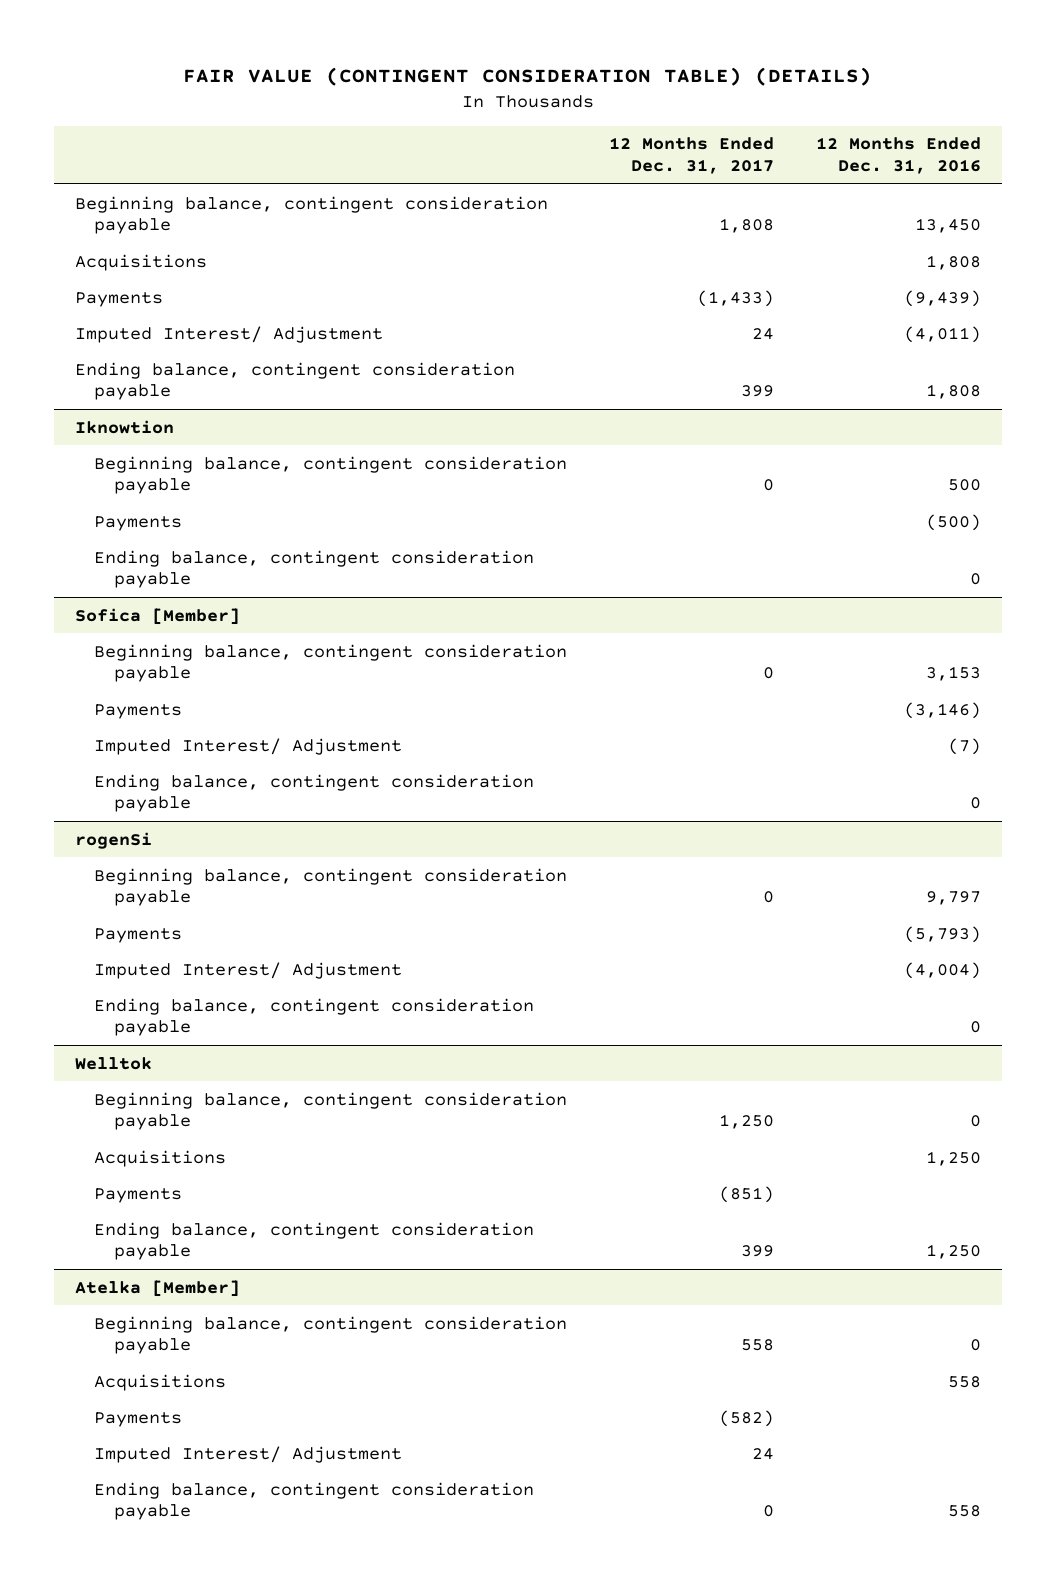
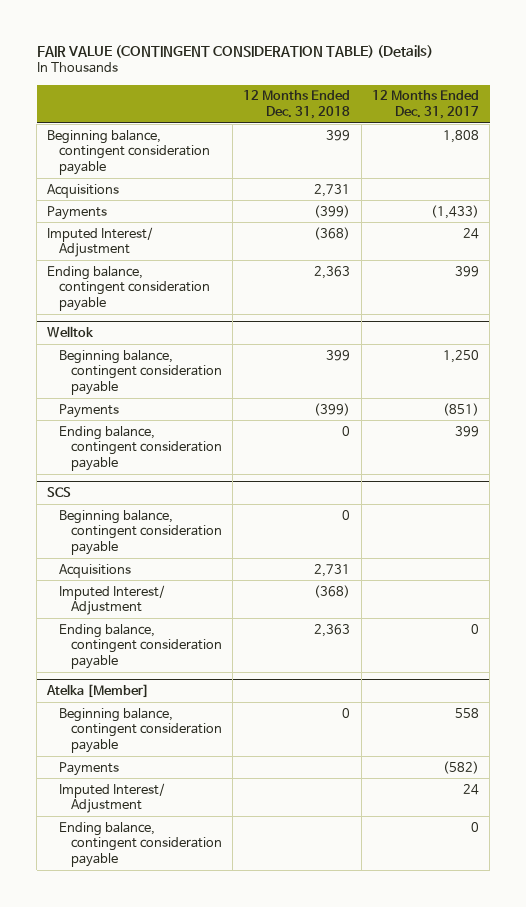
- FAIR VALUE (CONTINGENT CONSIDERATION TABLE) (DETAILS)
+ FAIR VALUE (CONTINGENT CONSIDERATION TABLE) (Details)
- | 12 Months Ended Dec. 31, 2017 | 12 Months Ended Dec. 31, 2016
+ | 12 Months Ended Dec. 31, 2018 | 12 Months Ended Dec. 31, 2017
- Iknowtion
- Beginning balance, contingent consideration payable | 0 | 500
- Payments | | (500)
- Ending balance, contingent consideration payable | | 0
- Sofica [Member]
- Beginning balance, contingent consideration payable | 0 | 3,153
- Payments | | (3,146)
- Imputed Interest/ Adjustment | | (7)
- Ending balance, contingent consideration payable | | 0
- rogenSi
- Beginning balance, contingent consideration payable | 0 | 9,797
- Payments | | (5,793)
- Imputed Interest/ Adjustment | | (4,004)
- Ending balance, contingent consideration payable | | 0
@ Welltok
- Acquisitions | | 1,250
+ SCS
+ Beginning balance, contingent consideration payable | 0 |
+ Acquisitions | 2,731 |
+ Imputed Interest/ Adjustment | (368) |
+ Ending balance, contingent consideration payable | 2,363 | 0
@ Atelka [Member]
- Acquisitions | | 558

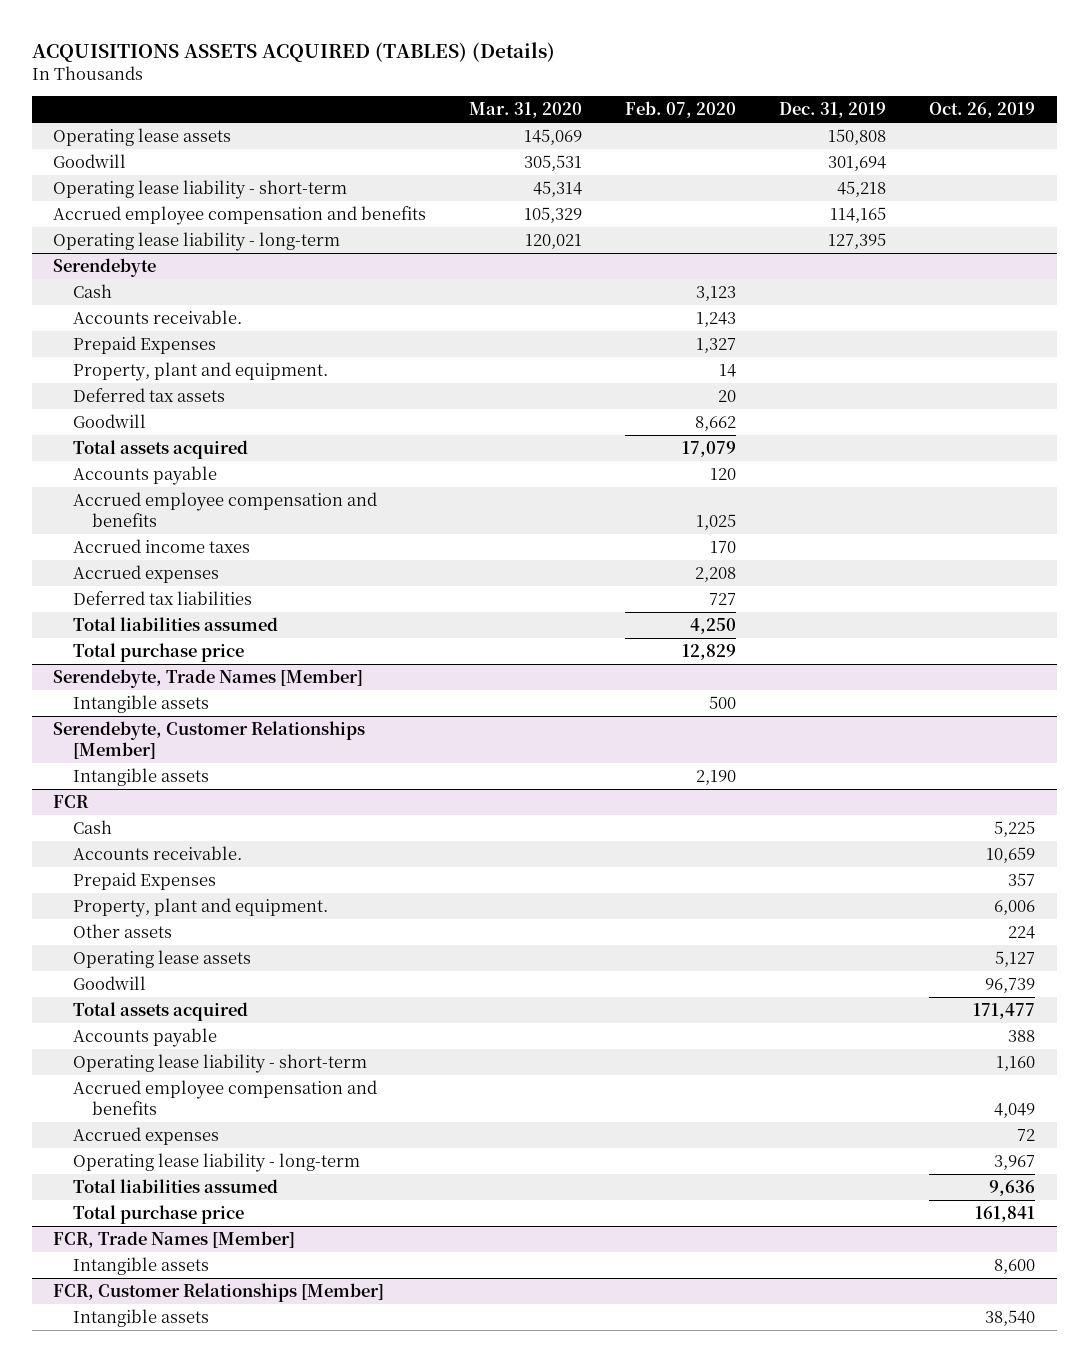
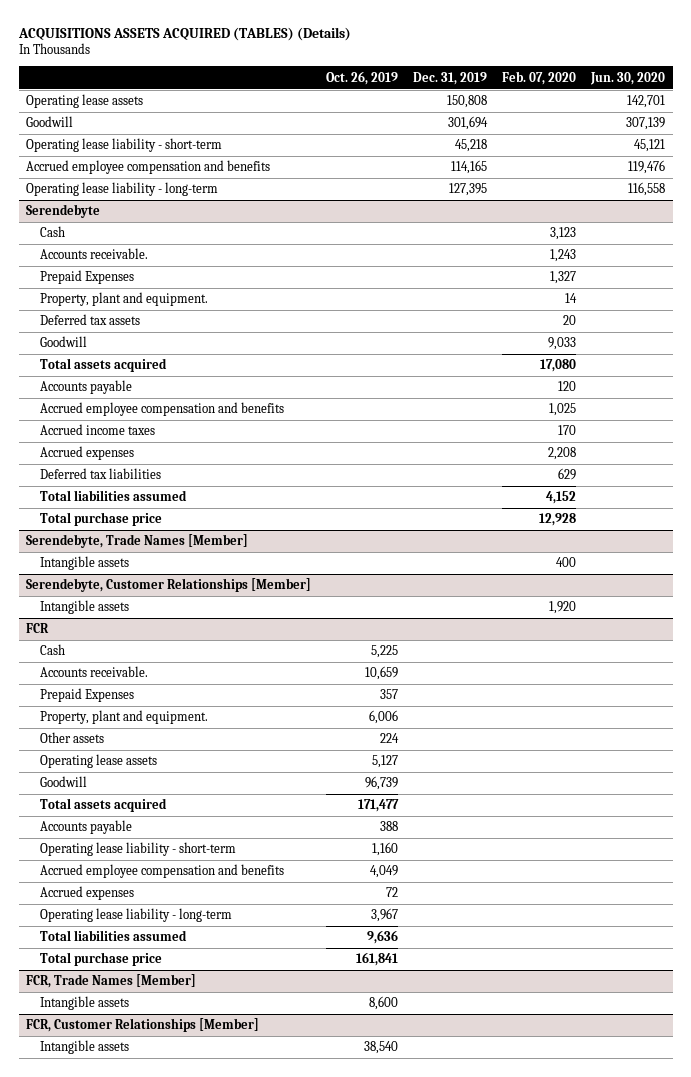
- | Mar. 31, 2020 | Feb. 07, 2020 | Dec. 31, 2019 | Oct. 26, 2019
+ | Oct. 26, 2019 | Dec. 31, 2019 | Feb. 07, 2020 | Jun. 30, 2020
@ Serendebyte
- Goodwill | | 8,662 | |
- Total assets acquired | | 17,079 | |
+ Goodwill | | | 9,033 |
+ Total assets acquired | | | 17,080 |
- Deferred tax liabilities | | 727 | |
- Total liabilities assumed | | 4,250 | |
- Total purchase price | | 12,829 | |
+ Deferred tax liabilities | | | 629 |
+ Total liabilities assumed | | | 4,152 |
+ Total purchase price | | | 12,928 |
@ Serendebyte, Trade Names [Member]
- Intangible assets | | 500 | |
+ Intangible assets | | | 400 |
@ Serendebyte, Customer Relationships [Member]
- Intangible assets | | 2,190 | |
+ Intangible assets | | | 1,920 |

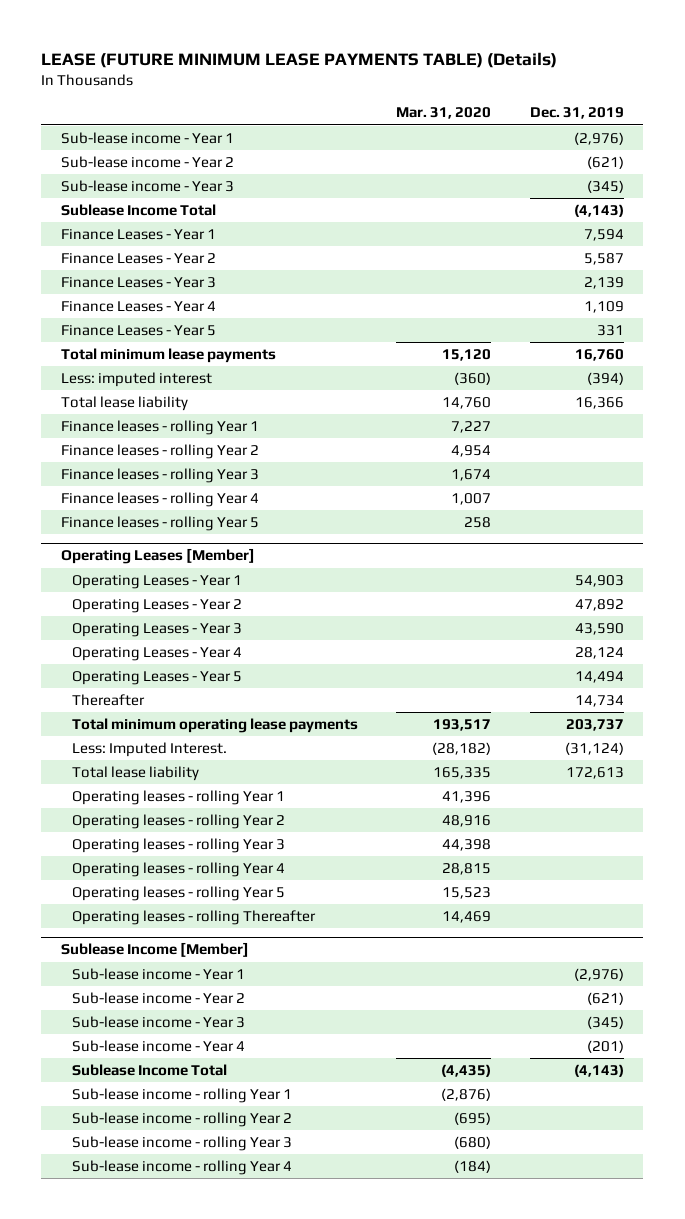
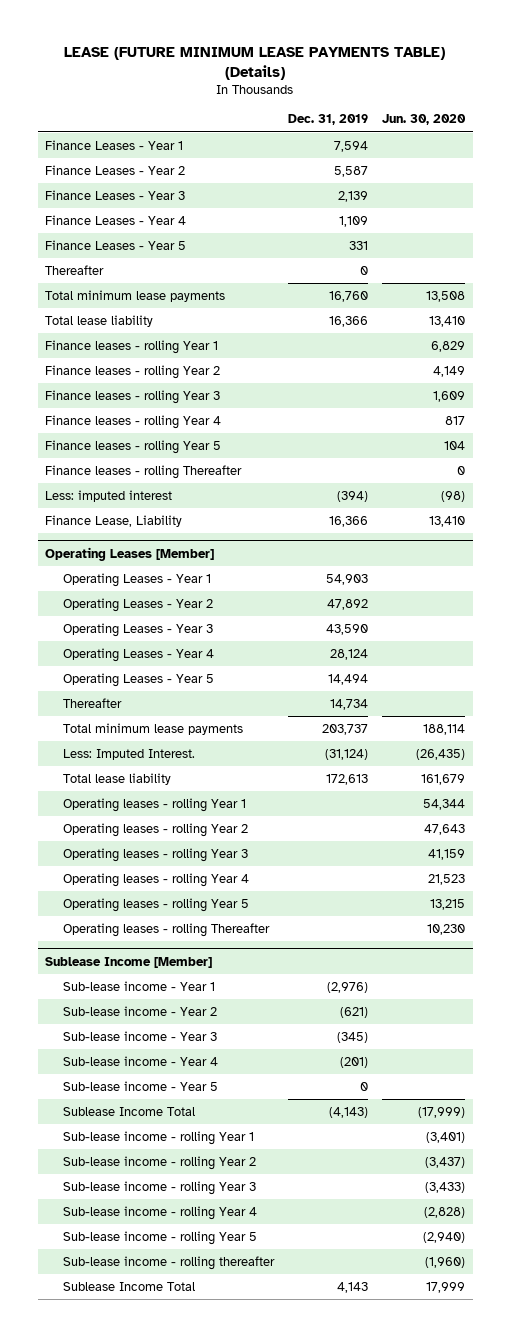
- | Mar. 31, 2020 | Dec. 31, 2019
+ | Dec. 31, 2019 | Jun. 30, 2020
- Sub-lease income - Year 1 | | (2,976)
- Sub-lease income - Year 2 | | (621)
- Sub-lease income - Year 3 | | (345)
- Sublease Income Total | | (4,143)
+ Thereafter | 0 |
+ Finance leases - rolling Thereafter | | 0
moved down: Less: imputed interest | (394) | (98)
+ Finance Lease, Liability | 16,366 | 13,410
@ Operating Leases [Member]
- Total minimum operating lease payments | 193,517 | 203,737
+ Total minimum lease payments | 203,737 | 188,114
@ Sublease Income [Member]
+ Sub-lease income - Year 5 | 0 |
+ Sub-lease income - rolling Year 5 | | (2,940)
+ Sub-lease income - rolling thereafter | | (1,960)
+ Sublease Income Total | 4,143 | 17,999

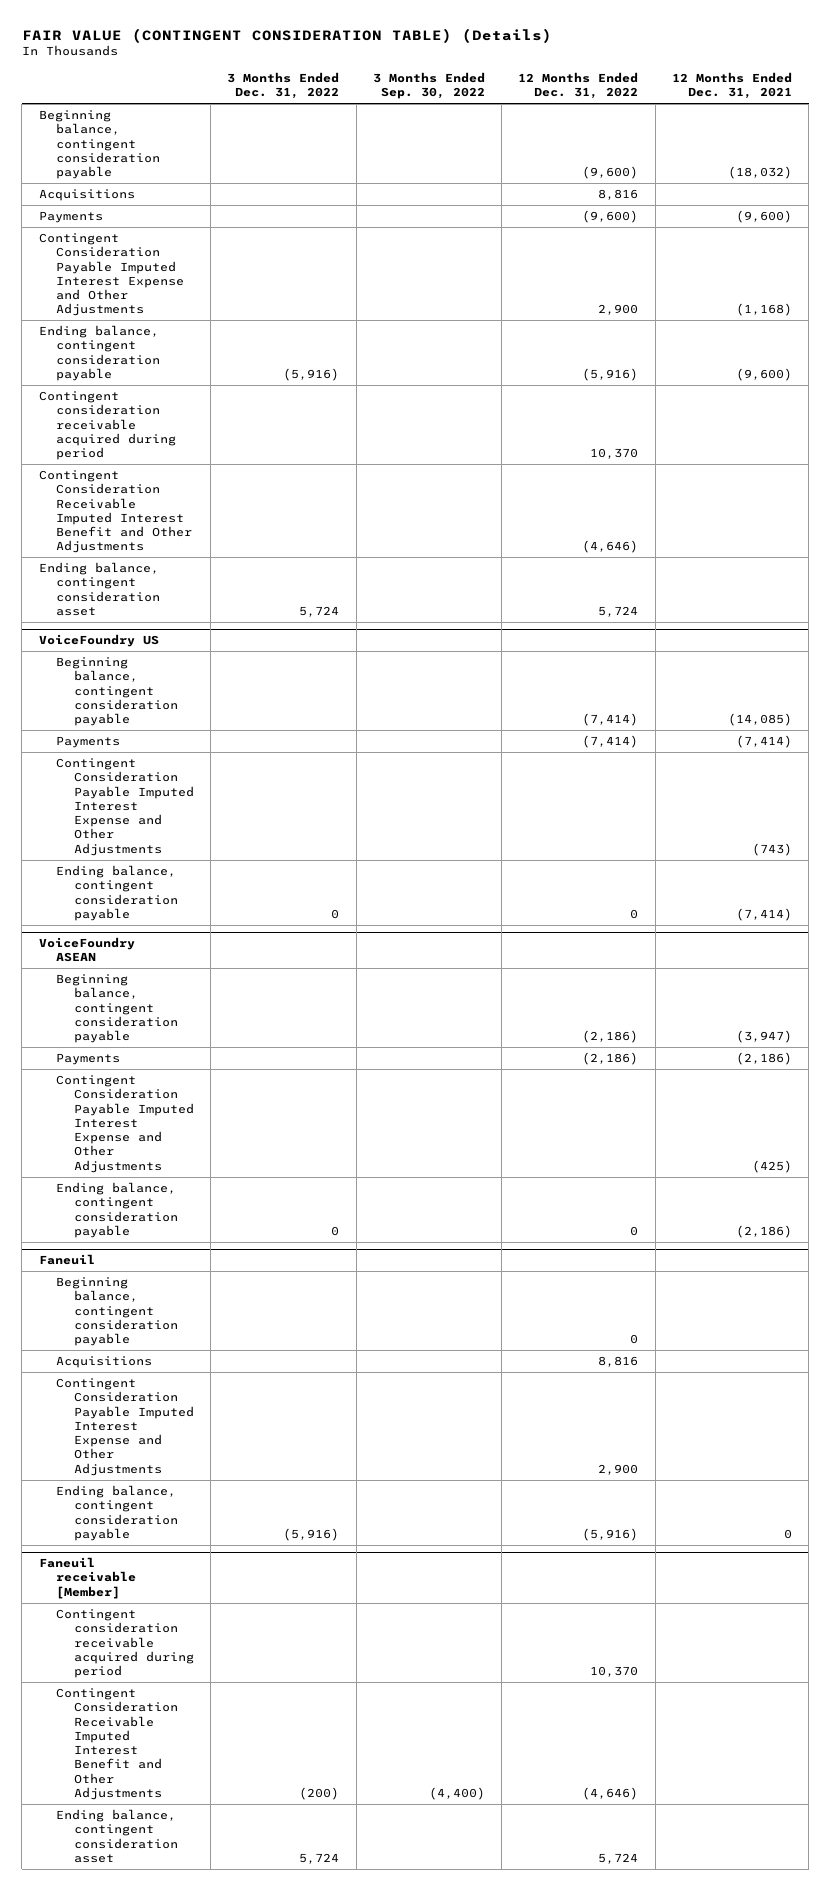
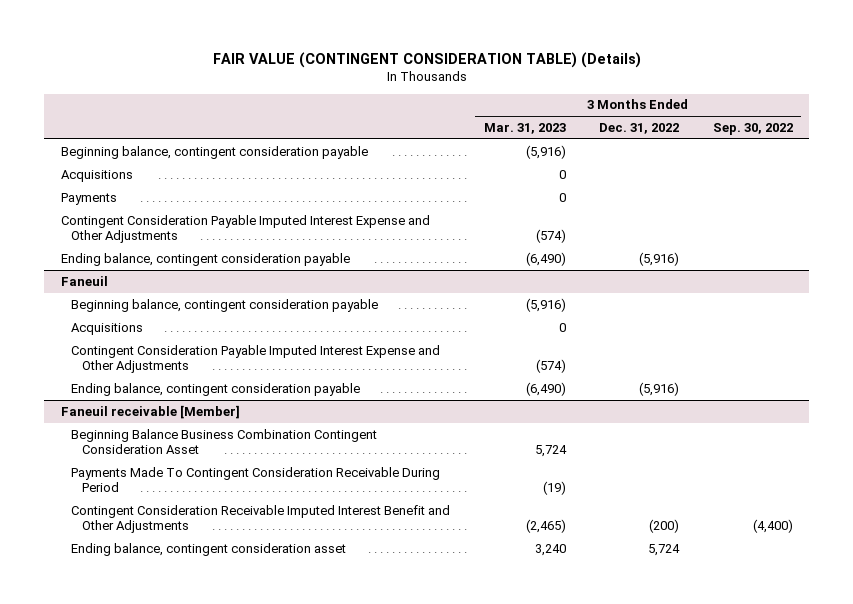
- | 3 Months Ended Dec. 31, 2022 | 3 Months Ended Sep. 30, 2022 | 12 Months Ended Dec. 31, 2022 | 12 Months Ended Dec. 31, 2021
+ | 3 Months Ended Mar. 31, 2023 | 3 Months Ended Dec. 31, 2022 | 3 Months Ended Sep. 30, 2022
- Contingent consideration receivable acquired during period | | | 10,370 |
- Contingent Consideration Receivable Imputed Interest Benefit and Other Adjustments | | | (4,646) |
- Ending balance, contingent consideration asset | 5,724 | | 5,724 |
- VoiceFoundry US
- Beginning balance, contingent consideration payable | | | (7,414) | (14,085)
- Payments | | | (7,414) | (7,414)
- Contingent Consideration Payable Imputed Interest Expense and Other Adjustments | | | | (743)
- Ending balance, contingent consideration payable | 0 | | 0 | (7,414)
- VoiceFoundry ASEAN
- Beginning balance, contingent consideration payable | | | (2,186) | (3,947)
- Payments | | | (2,186) | (2,186)
- Contingent Consideration Payable Imputed Interest Expense and Other Adjustments | | | | (425)
- Ending balance, contingent consideration payable | 0 | | 0 | (2,186)
@ Faneuil receivable [Member]
- Contingent consideration receivable acquired during period | | | 10,370 |
+ Beginning Balance Business Combination Contingent Consideration Asset | 5,724 | |
+ Payments Made To Contingent Consideration Receivable During Period | (19) | |

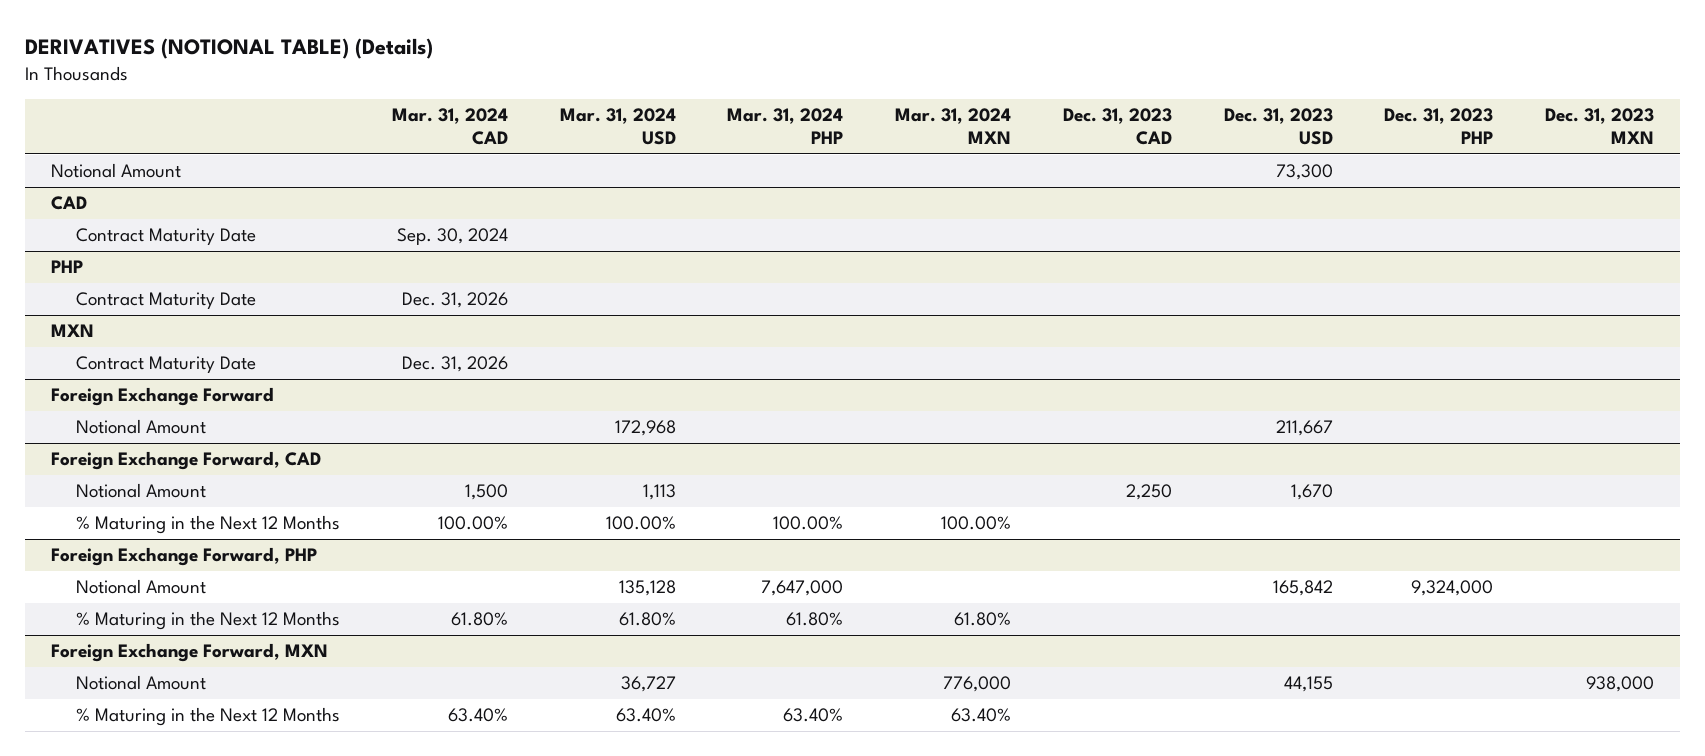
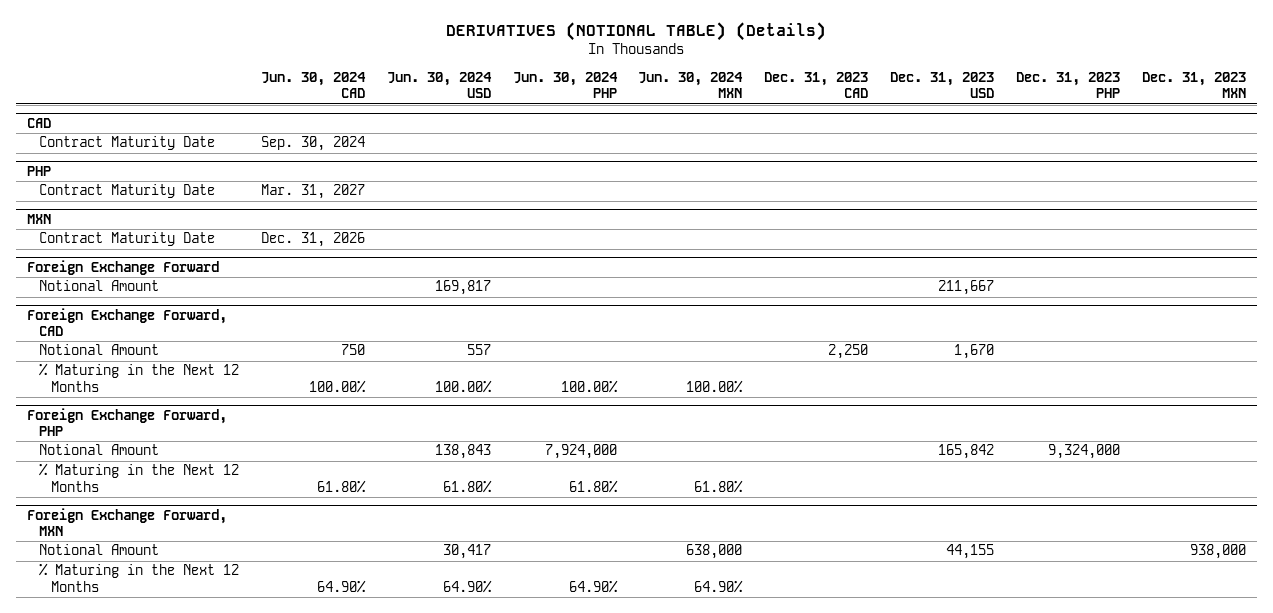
- | Mar. 31, 2024 CAD | Mar. 31, 2024 USD | Mar. 31, 2024 PHP | Mar. 31, 2024 MXN | Dec. 31, 2023 CAD | Dec. 31, 2023 USD | Dec. 31, 2023 PHP | Dec. 31, 2023 MXN
+ | Jun. 30, 2024 CAD | Jun. 30, 2024 USD | Jun. 30, 2024 PHP | Jun. 30, 2024 MXN | Dec. 31, 2023 CAD | Dec. 31, 2023 USD | Dec. 31, 2023 PHP | Dec. 31, 2023 MXN
- Notional Amount | | | | | | 73,300 | |

